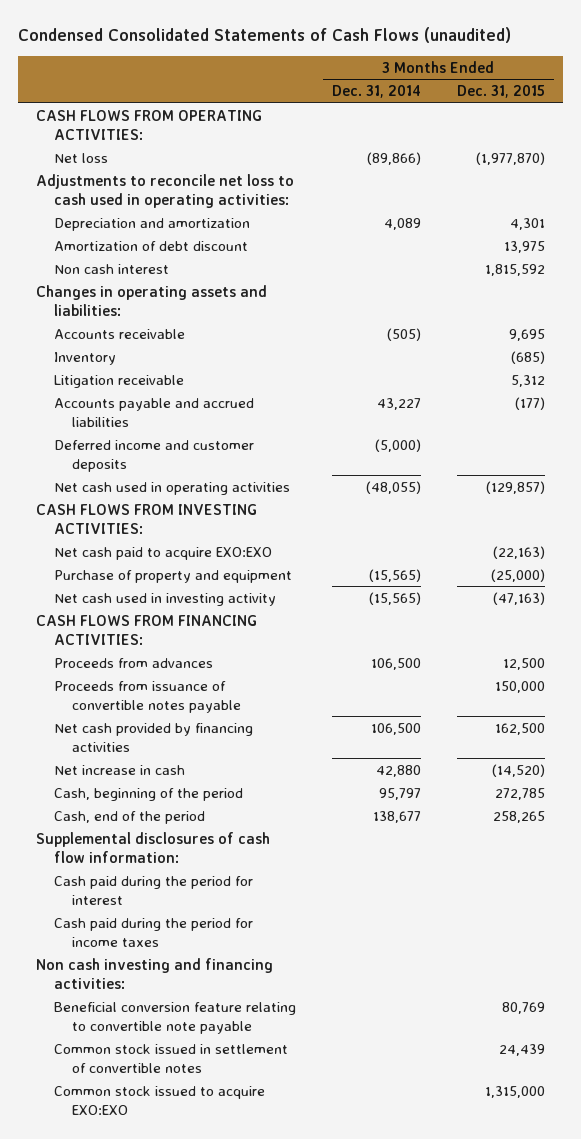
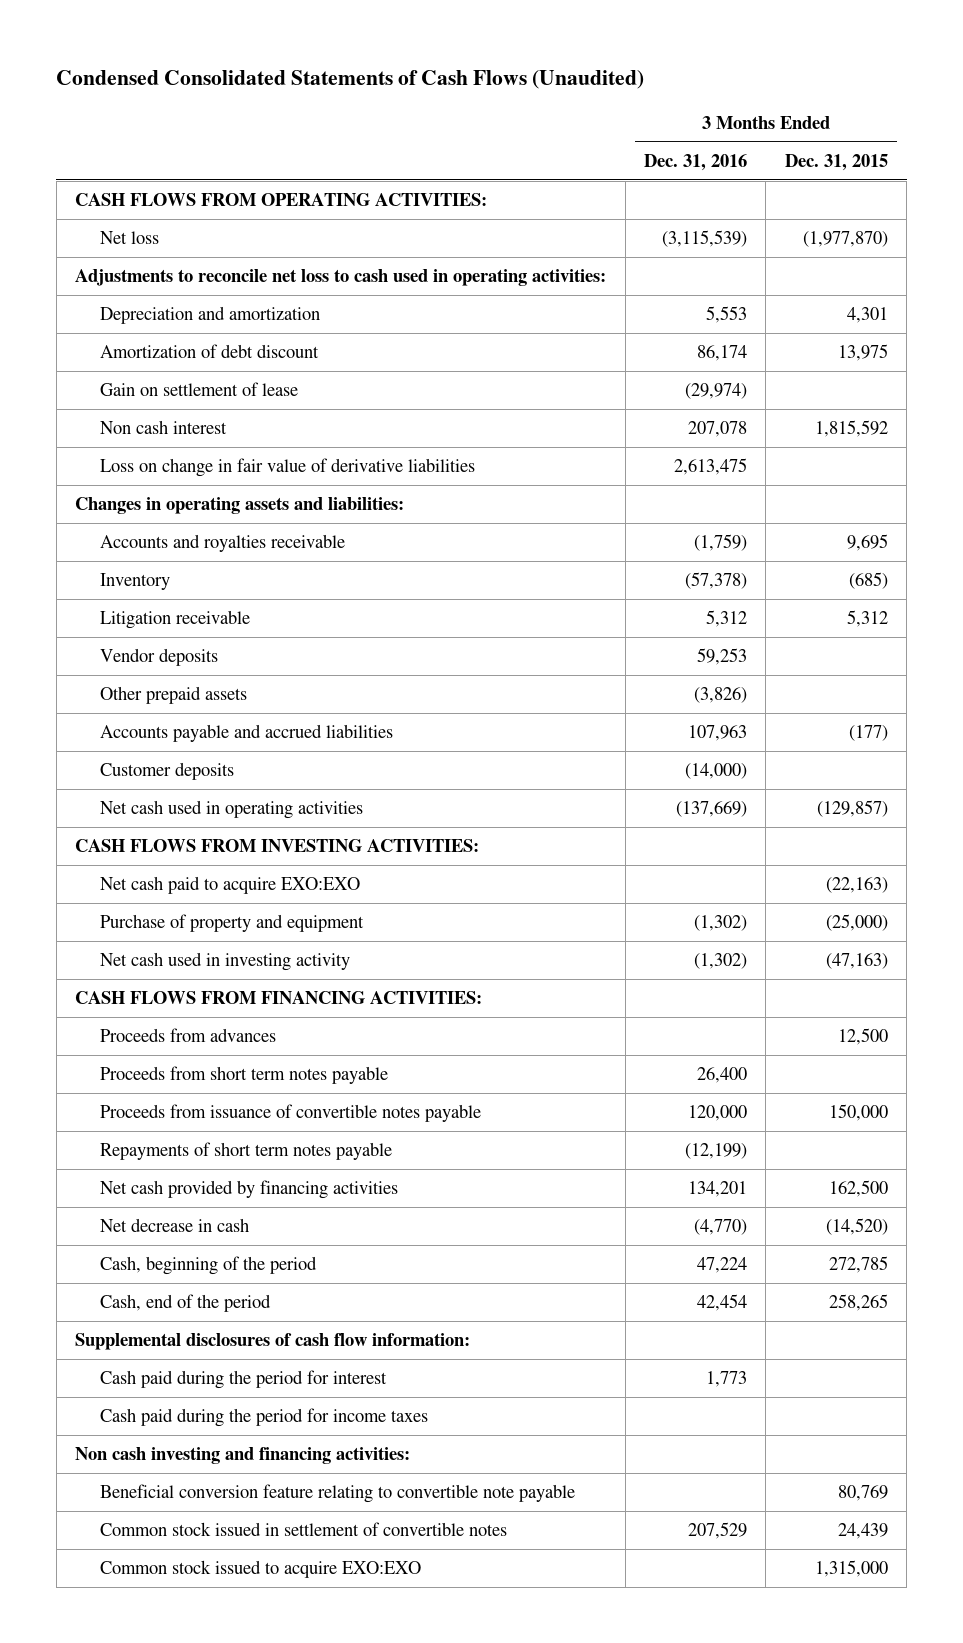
- Condensed Consolidated Statements of Cash Flows (unaudited)
+ Condensed Consolidated Statements of Cash Flows (Unaudited)
- | 3 Months Ended Dec. 31, 2014 | 3 Months Ended Dec. 31, 2015
+ | 3 Months Ended Dec. 31, 2016 | 3 Months Ended Dec. 31, 2015
+ Gain on settlement of lease | (29,974) |
+ Loss on change in fair value of derivative liabilities | 2,613,475 |
- Accounts receivable | (505) | 9,695
+ Accounts and royalties receivable | (1,759) | 9,695
+ Vendor deposits | 59,253 |
+ Other prepaid assets | (3,826) |
- Deferred income and customer deposits | (5,000) |
+ Customer deposits | (14,000) |
+ Proceeds from short term notes payable | 26,400 |
+ Repayments of short term notes payable | (12,199) |
- Net increase in cash | 42,880 | (14,520)
+ Net decrease in cash | (4,770) | (14,520)

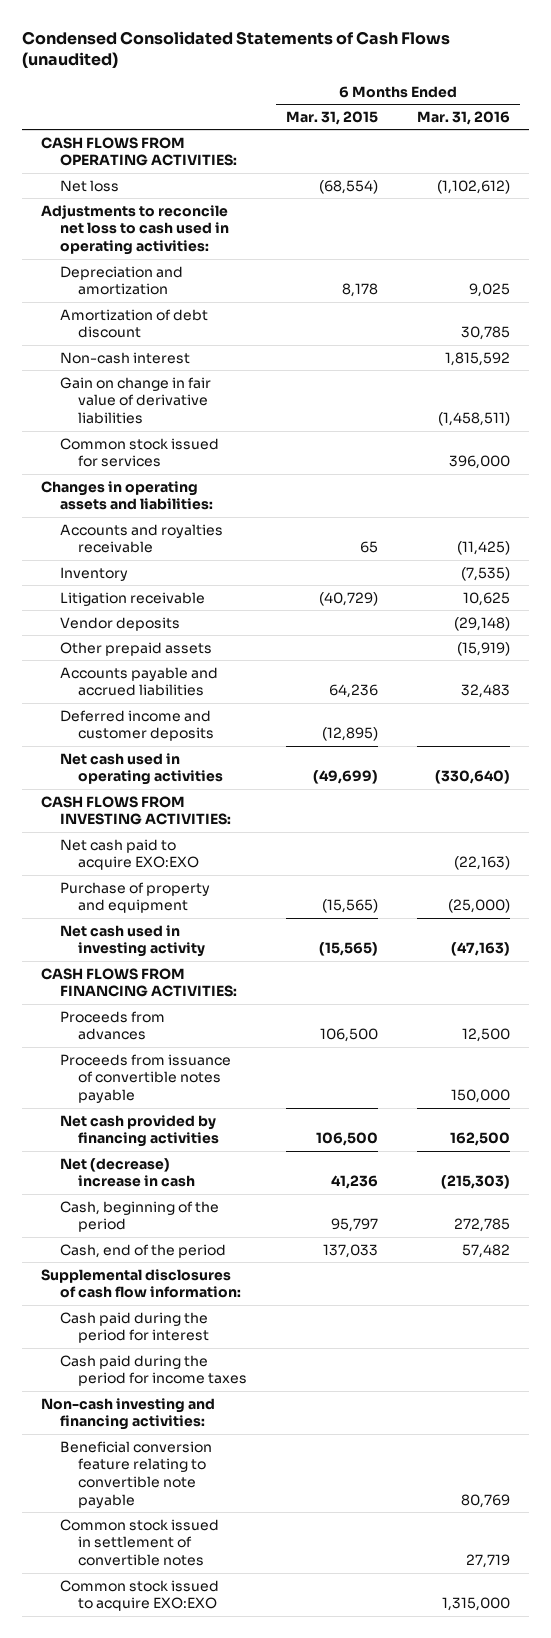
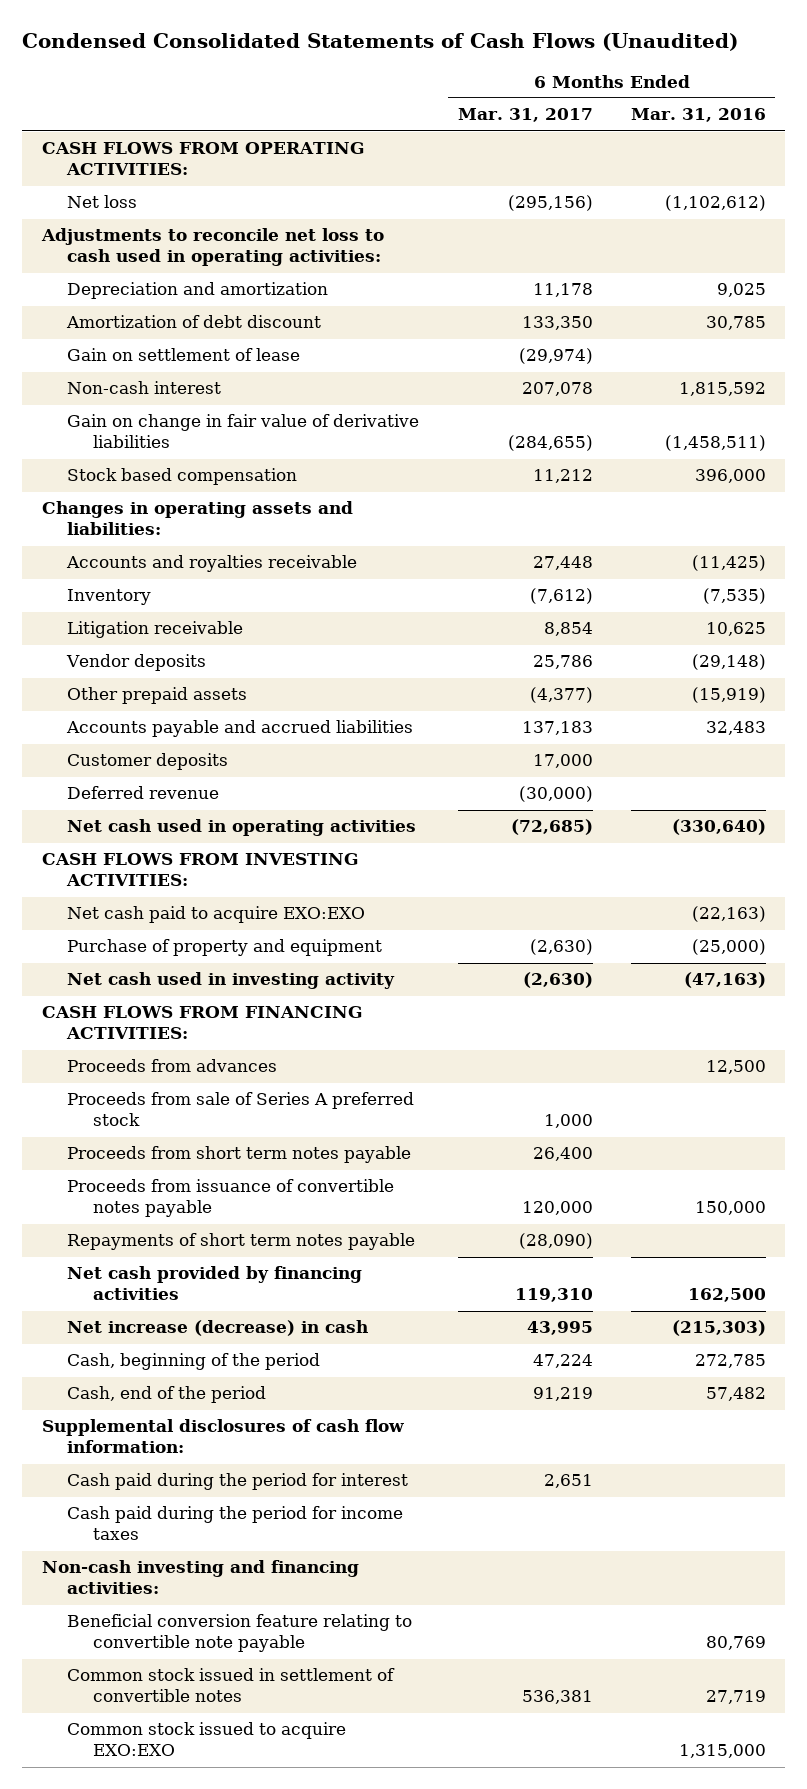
- Condensed Consolidated Statements of Cash Flows (unaudited)
+ Condensed Consolidated Statements of Cash Flows (Unaudited)
- | 6 Months Ended Mar. 31, 2015 | 6 Months Ended Mar. 31, 2016
+ | 6 Months Ended Mar. 31, 2017 | 6 Months Ended Mar. 31, 2016
+ Gain on settlement of lease | (29,974) |
- Common stock issued for services | | 396,000
+ Stock based compensation | 11,212 | 396,000
- Deferred income and customer deposits | (12,895) |
+ Customer deposits | 17,000 |
+ Deferred revenue | (30,000) |
+ Proceeds from sale of Series A preferred stock | 1,000 |
+ Proceeds from short term notes payable | 26,400 |
+ Repayments of short term notes payable | (28,090) |
- Net (decrease) increase in cash | 41,236 | (215,303)
+ Net increase (decrease) in cash | 43,995 | (215,303)

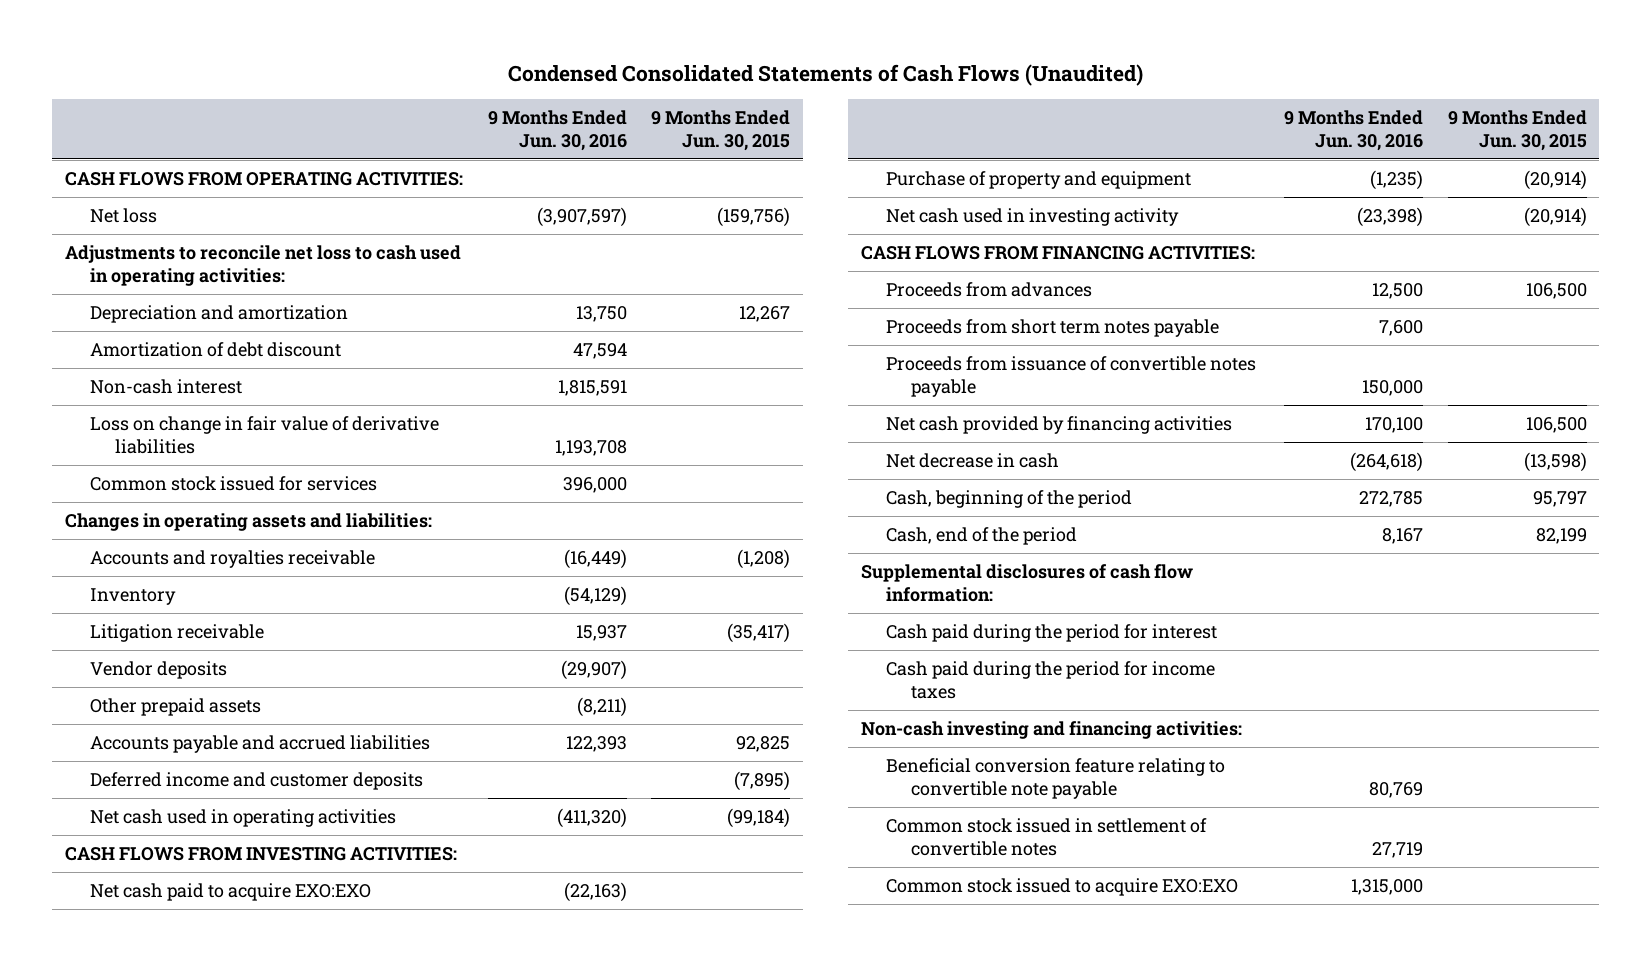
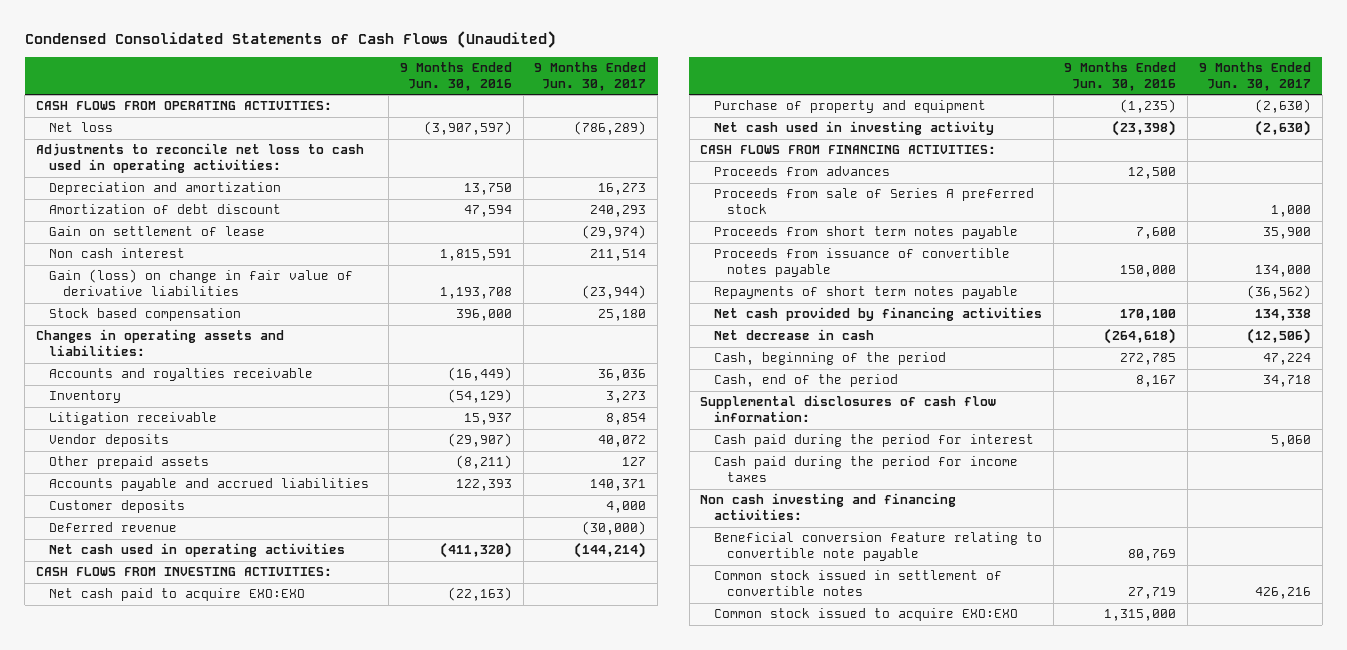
- | 9 Months Ended Jun. 30, 2016 | 9 Months Ended Jun. 30, 2015
+ | 9 Months Ended Jun. 30, 2016 | 9 Months Ended Jun. 30, 2017
- Non-cash interest | 1,815,591 |
- Loss on change in fair value of derivative liabilities | 1,193,708 |
- Common stock issued for services | 396,000 |
+ Gain on settlement of lease | | (29,974)
+ Non cash interest | 1,815,591 | 211,514
+ Gain (loss) on change in fair value of derivative liabilities | 1,193,708 | (23,944)
+ Stock based compensation | 396,000 | 25,180
- Deferred income and customer deposits | | (7,895)
+ Customer deposits | | 4,000
+ Deferred revenue | | (30,000)
+ Proceeds from sale of Series A preferred stock | | 1,000
+ Repayments of short term notes payable | | (36,562)
- Non-cash investing and financing activities:
+ Non cash investing and financing activities:

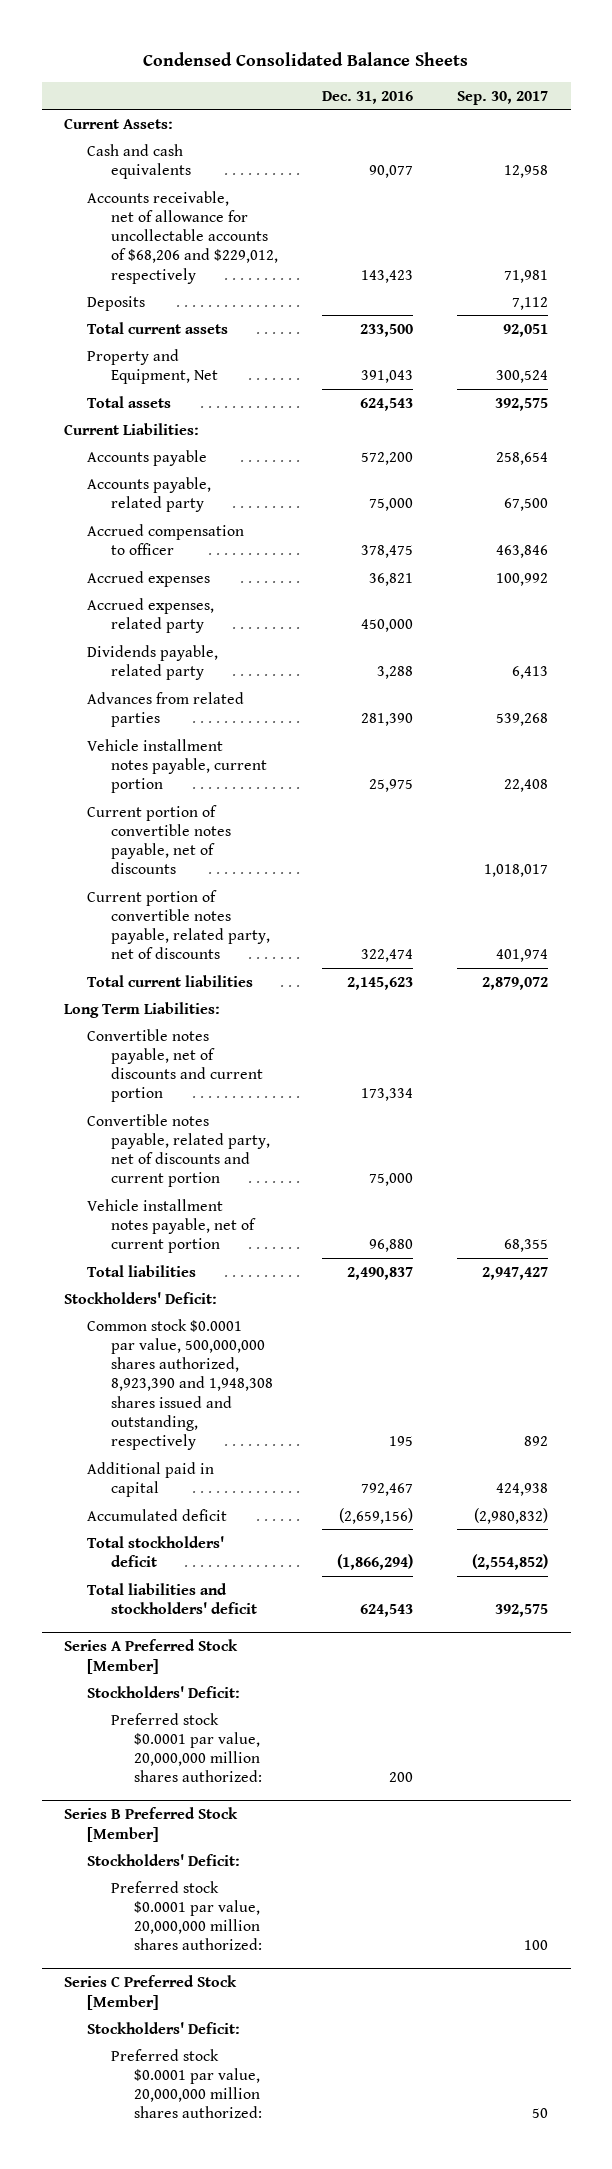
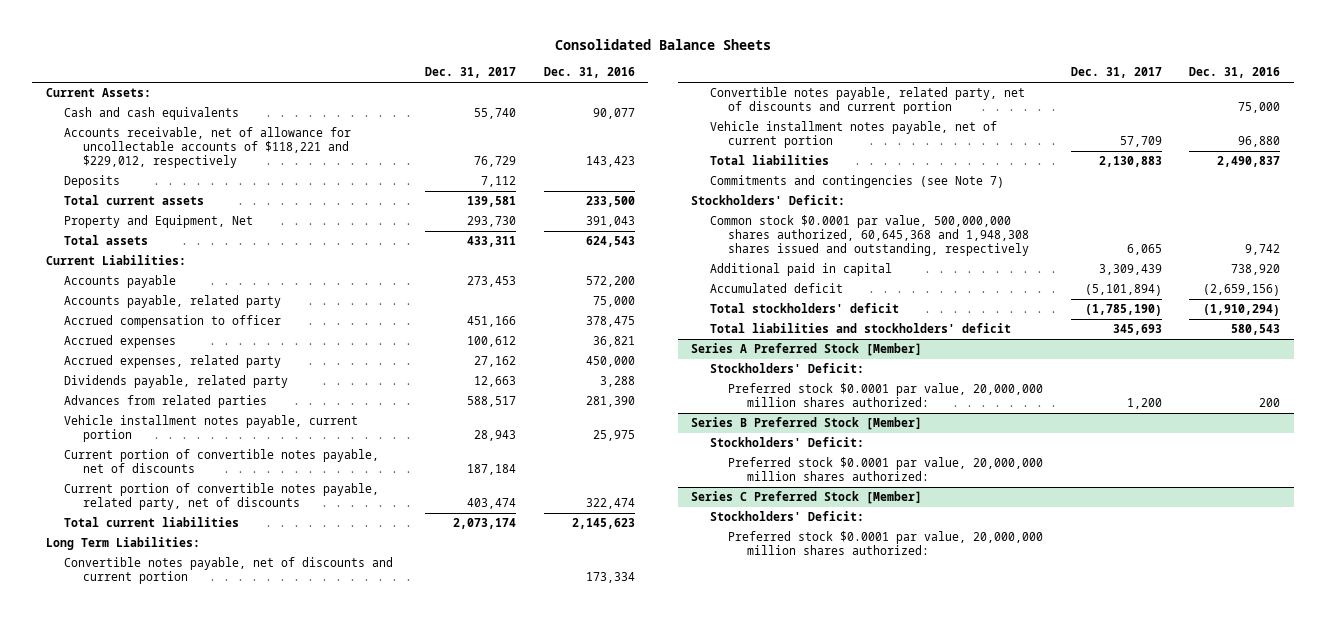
- Condensed Consolidated Balance Sheets
+ Consolidated Balance Sheets
- | Dec. 31, 2016 | Sep. 30, 2017
+ | Dec. 31, 2017 | Dec. 31, 2016
- Accounts receivable, net of allowance for uncollectable accounts of $68,206 and $229,012, respectively | 143,423 | 71,981
+ Accounts receivable, net of allowance for uncollectable accounts of $118,221 and $229,012, respectively | 76,729 | 143,423
+ Commitments and contingencies (see Note 7)
- Common stock $0.0001 par value, 500,000,000 shares authorized, 8,923,390 and 1,948,308 shares issued and outstanding, respectively | 195 | 892
- Additional paid in capital | 792,467 | 424,938
+ Common stock $0.0001 par value, 500,000,000 shares authorized, 60,645,368 and 1,948,308 shares issued and outstanding, respectively | 6,065 | 9,742
+ Additional paid in capital | 3,309,439 | 738,920
- Total stockholders' deficit | (1,866,294) | (2,554,852)
- Total liabilities and stockholders' deficit | 624,543 | 392,575
+ Total stockholders' deficit | (1,785,190) | (1,910,294)
+ Total liabilities and stockholders' deficit | 345,693 | 580,543

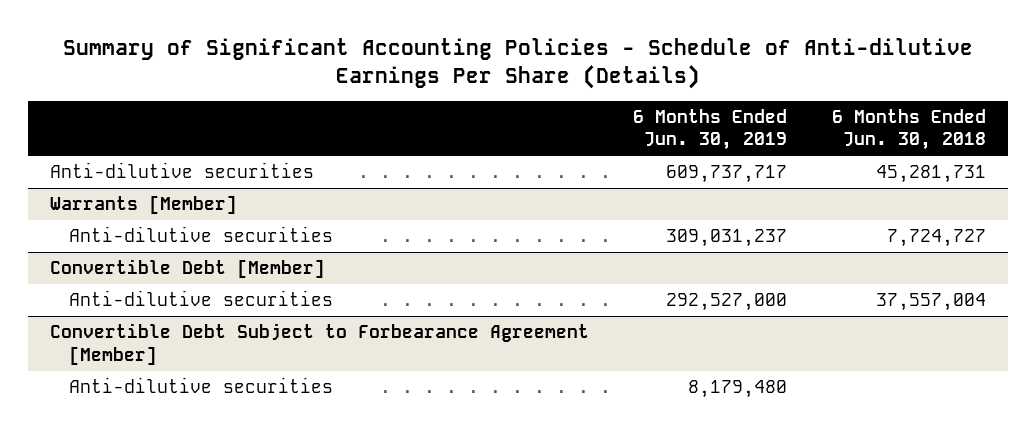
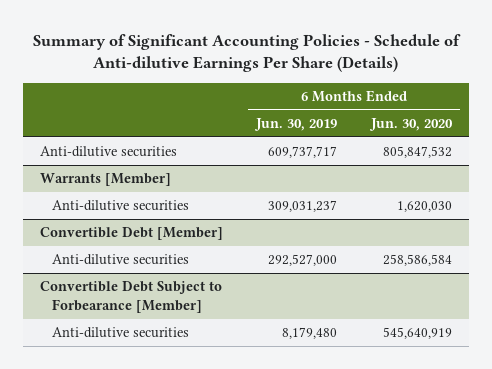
- | 6 Months Ended Jun. 30, 2019 | 6 Months Ended Jun. 30, 2018
+ | 6 Months Ended Jun. 30, 2019 | 6 Months Ended Jun. 30, 2020
- Convertible Debt Subject to Forbearance Agreement [Member]
+ Convertible Debt Subject to Forbearance [Member]

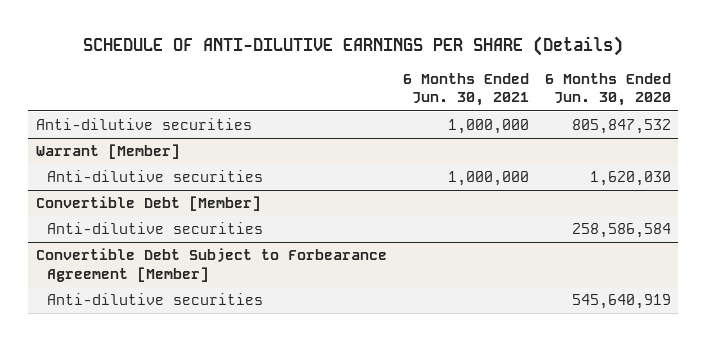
- Summary of Significant Accounting Policies - Schedule of Anti-dilutive Earnings Per Share (Details)
+ SCHEDULE OF ANTI-DILUTIVE EARNINGS PER SHARE (Details)
- | 6 Months Ended Jun. 30, 2019 | 6 Months Ended Jun. 30, 2020
+ | 6 Months Ended Jun. 30, 2021 | 6 Months Ended Jun. 30, 2020
- Warrants [Member]
+ Warrant [Member]
- Convertible Debt Subject to Forbearance [Member]
+ Convertible Debt Subject to Forbearance Agreement [Member]

